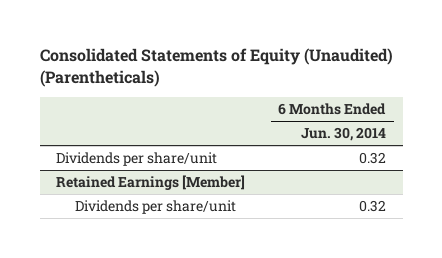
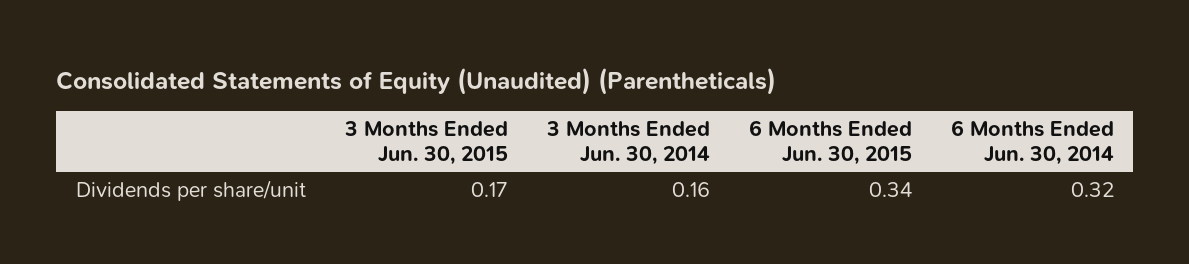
- | 6 Months Ended Jun. 30, 2014
+ | 3 Months Ended Jun. 30, 2015 | 3 Months Ended Jun. 30, 2014 | 6 Months Ended Jun. 30, 2015 | 6 Months Ended Jun. 30, 2014
- Retained Earnings [Member]
- Dividends per share/unit | 0.32

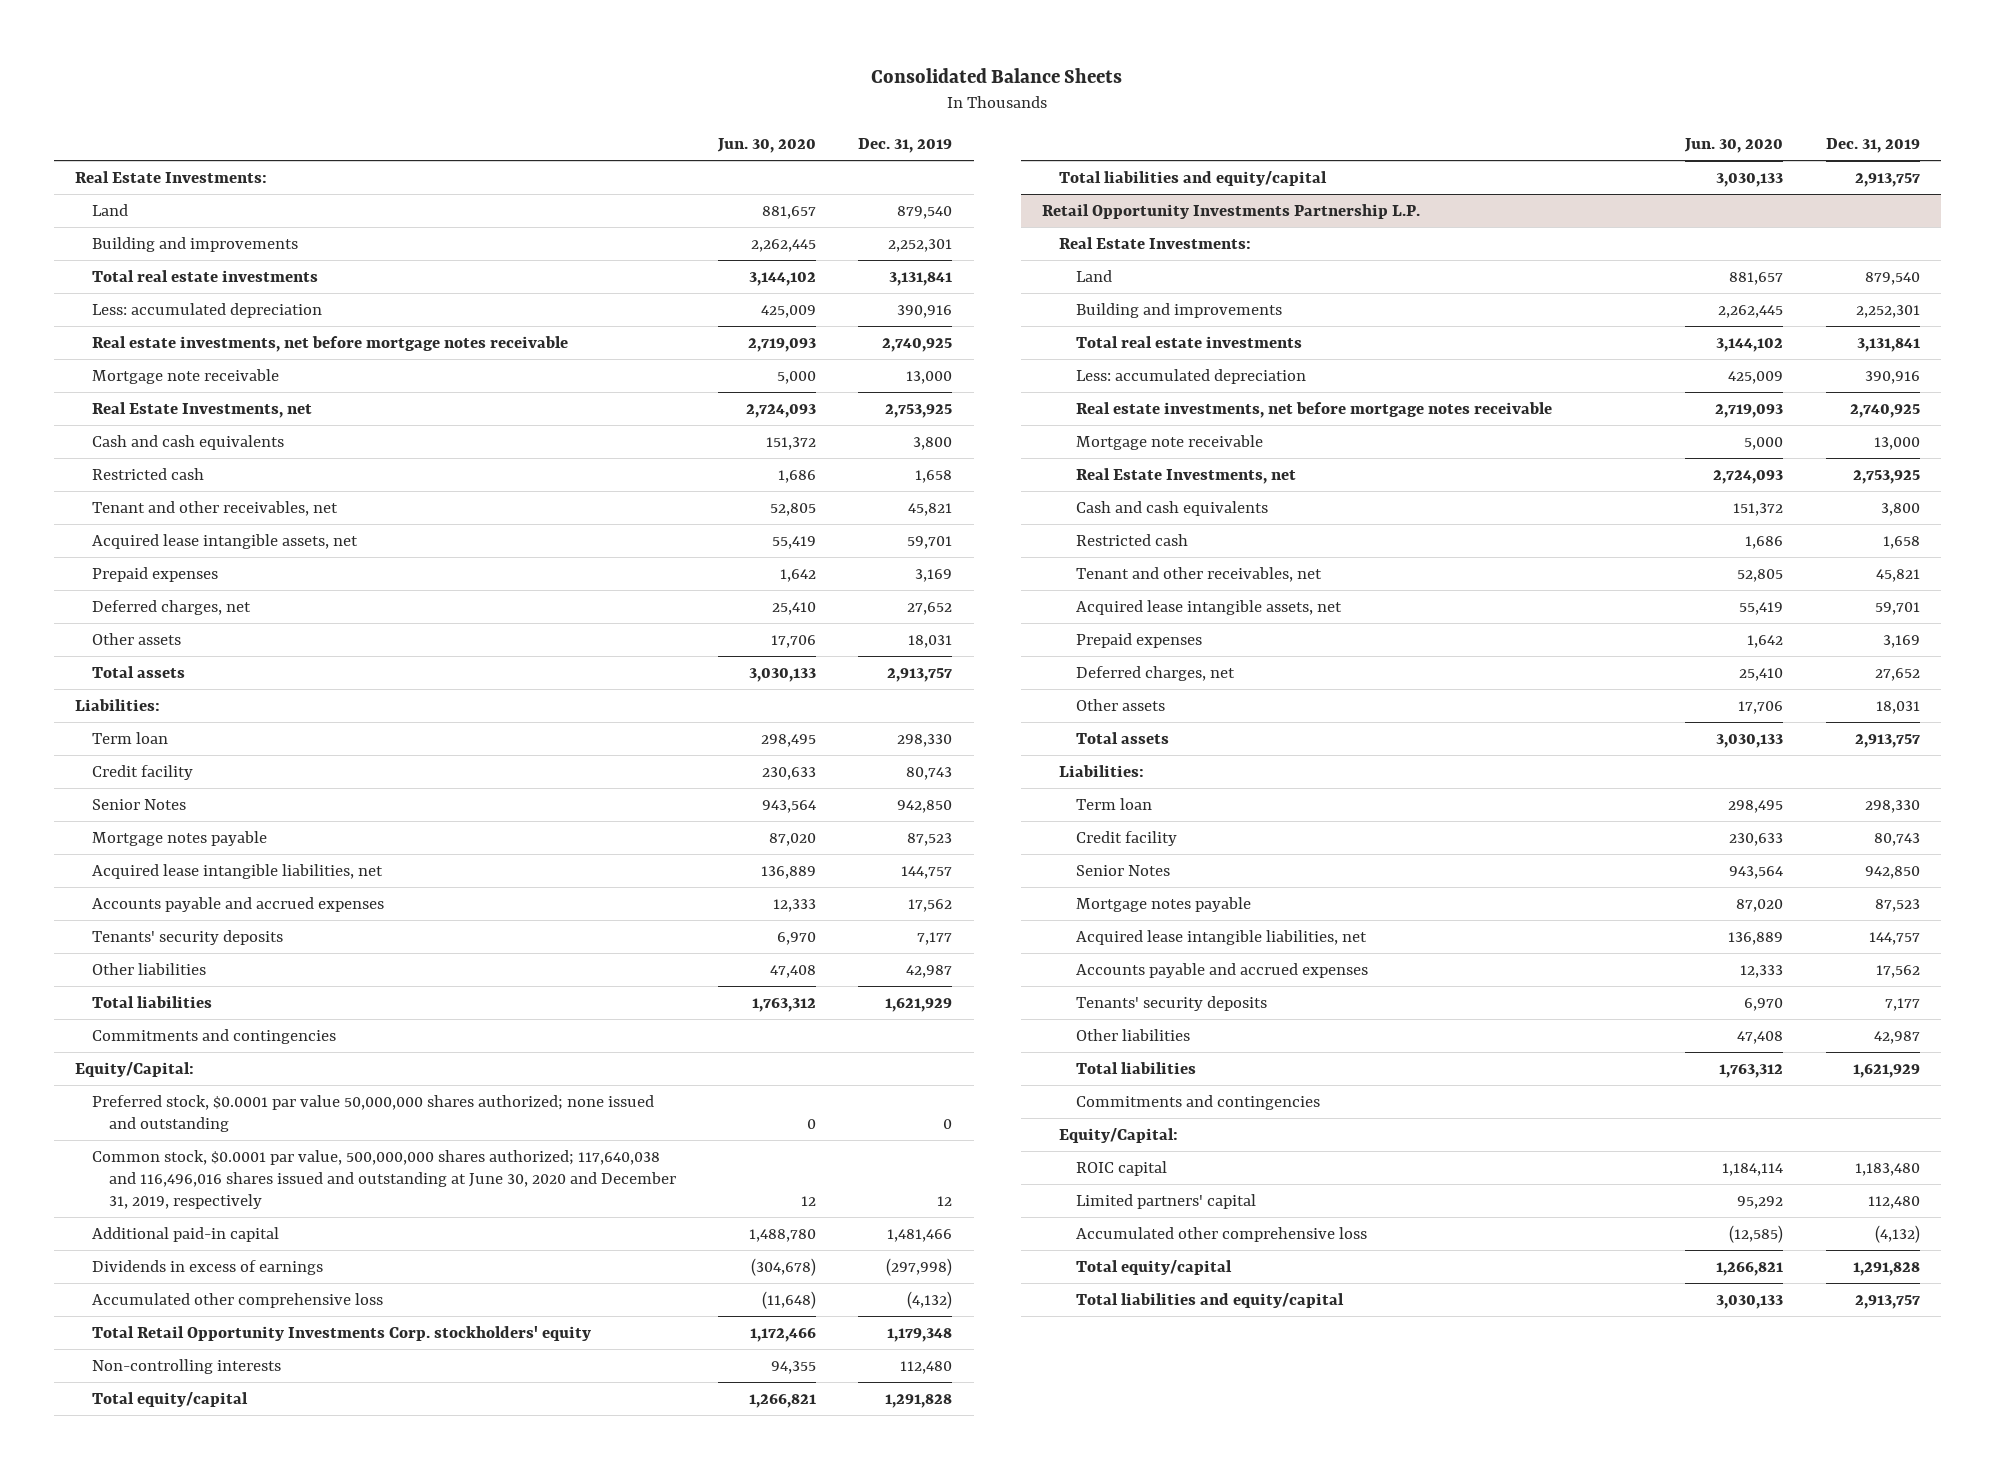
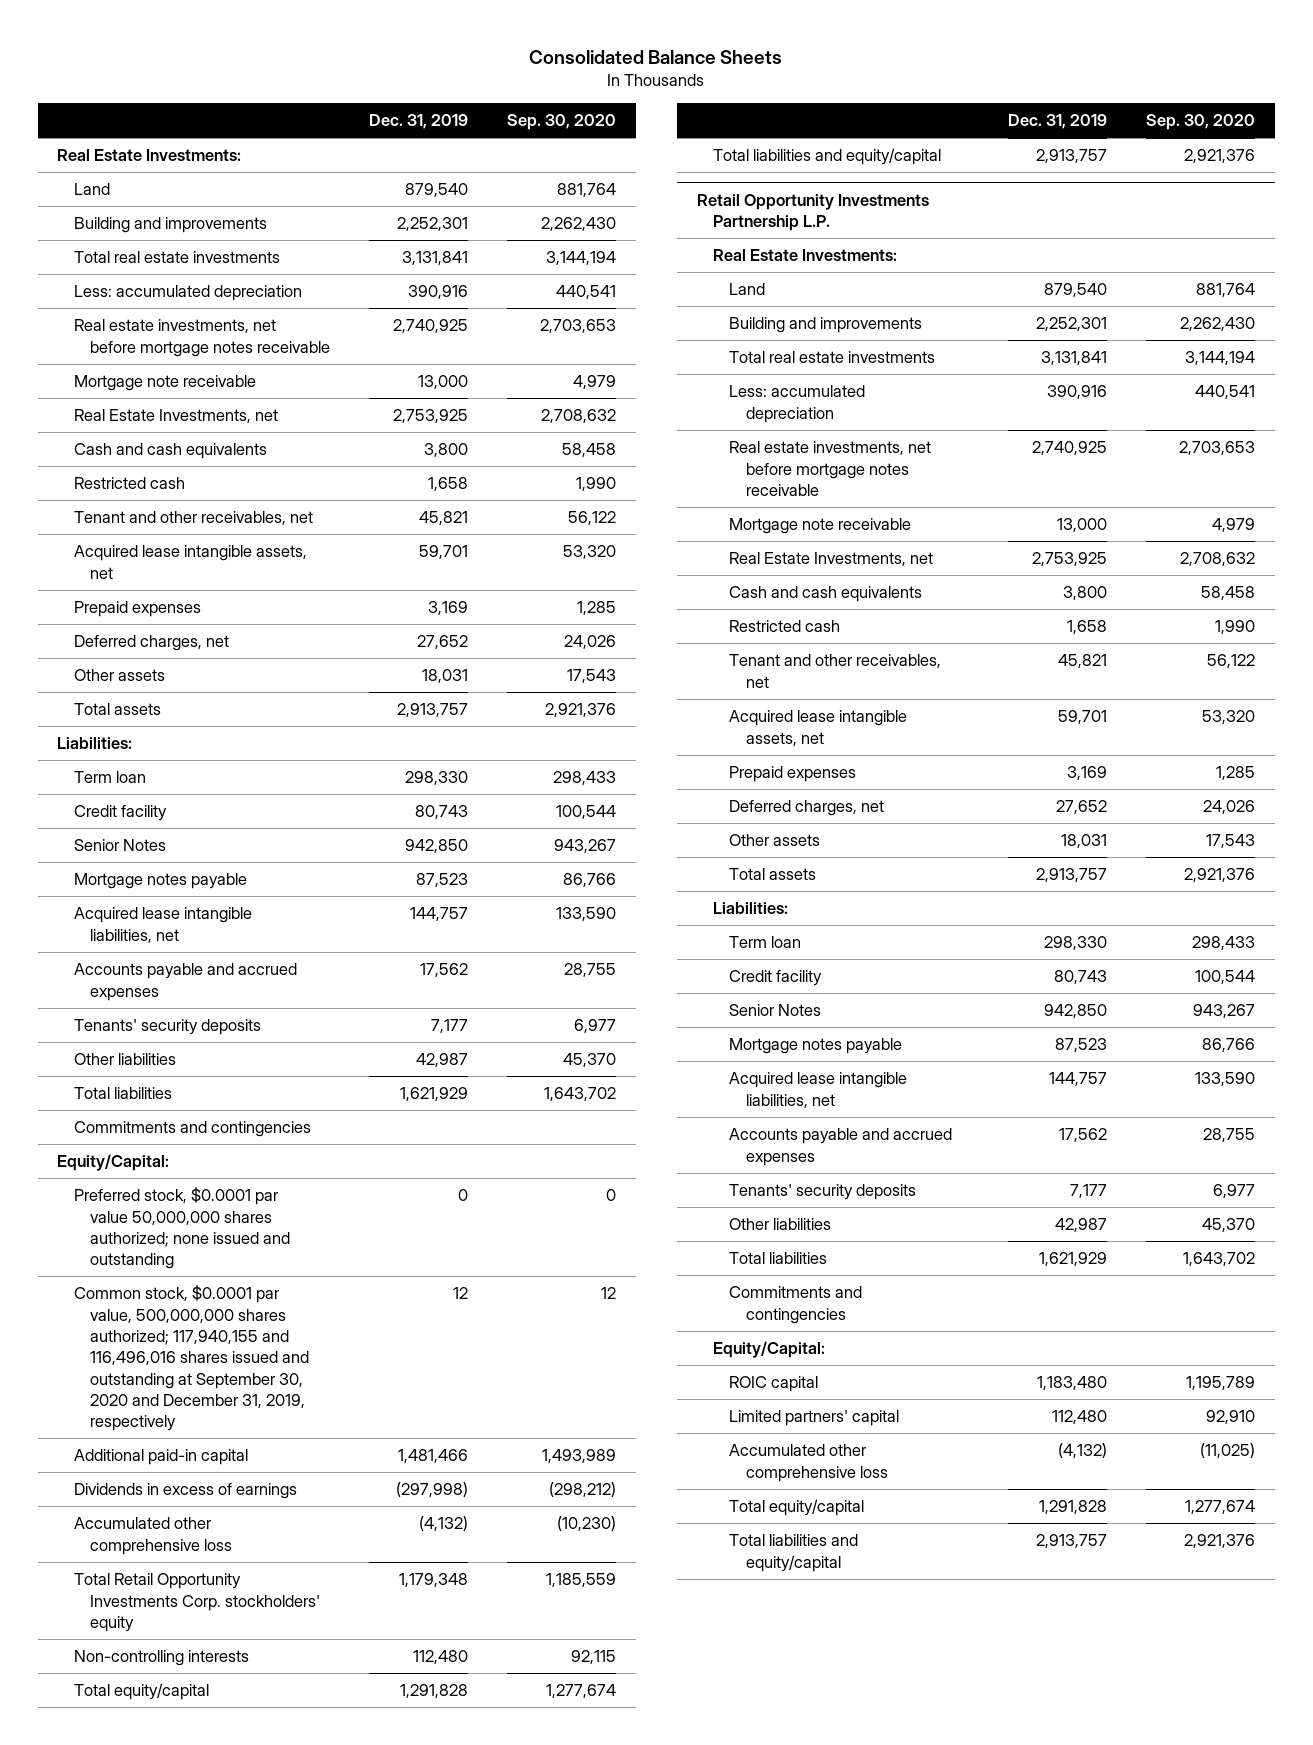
- | Jun. 30, 2020 | Dec. 31, 2019
+ | Dec. 31, 2019 | Sep. 30, 2020
- Common stock, $0.0001 par value, 500,000,000 shares authorized; 117,640,038 and 116,496,016 shares issued and outstanding at June 30, 2020 and December 31, 2019, respectively | 12 | 12
+ Common stock, $0.0001 par value, 500,000,000 shares authorized; 117,940,155 and 116,496,016 shares issued and outstanding at September 30, 2020 and December 31, 2019, respectively | 12 | 12

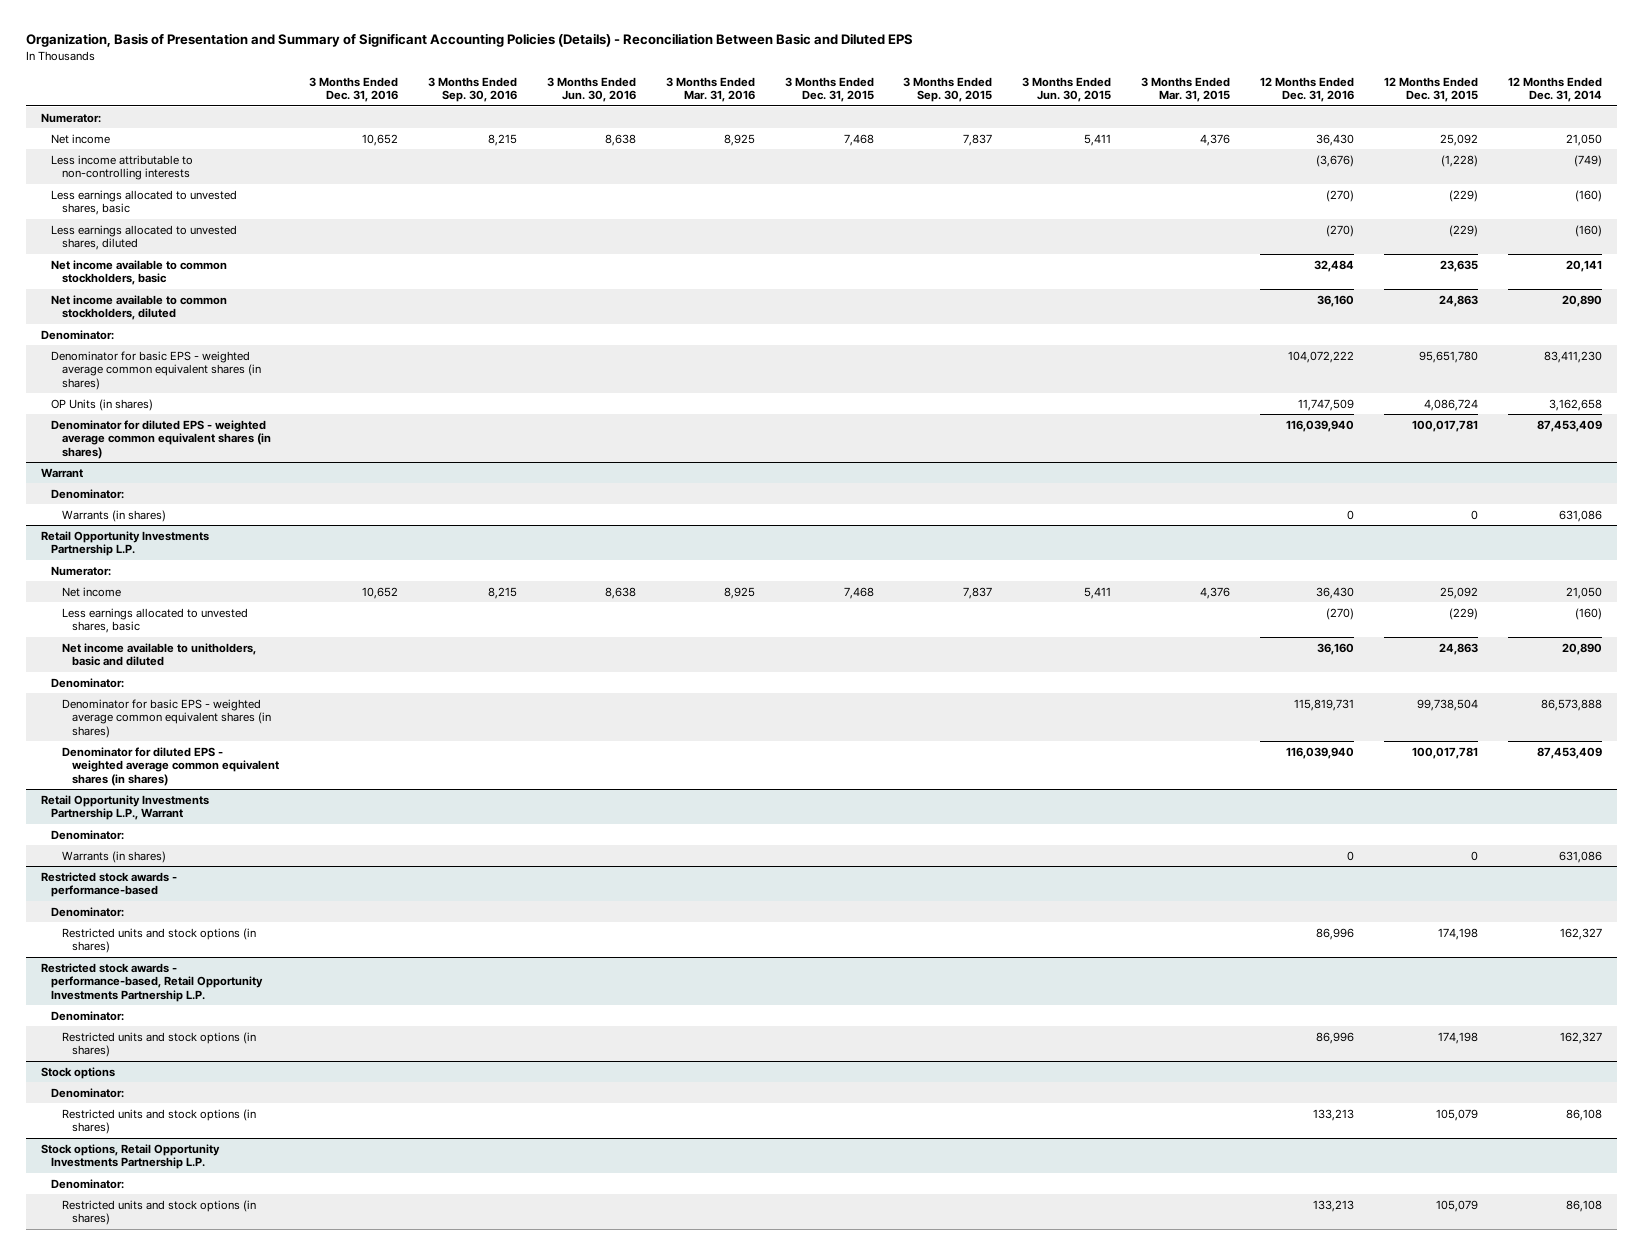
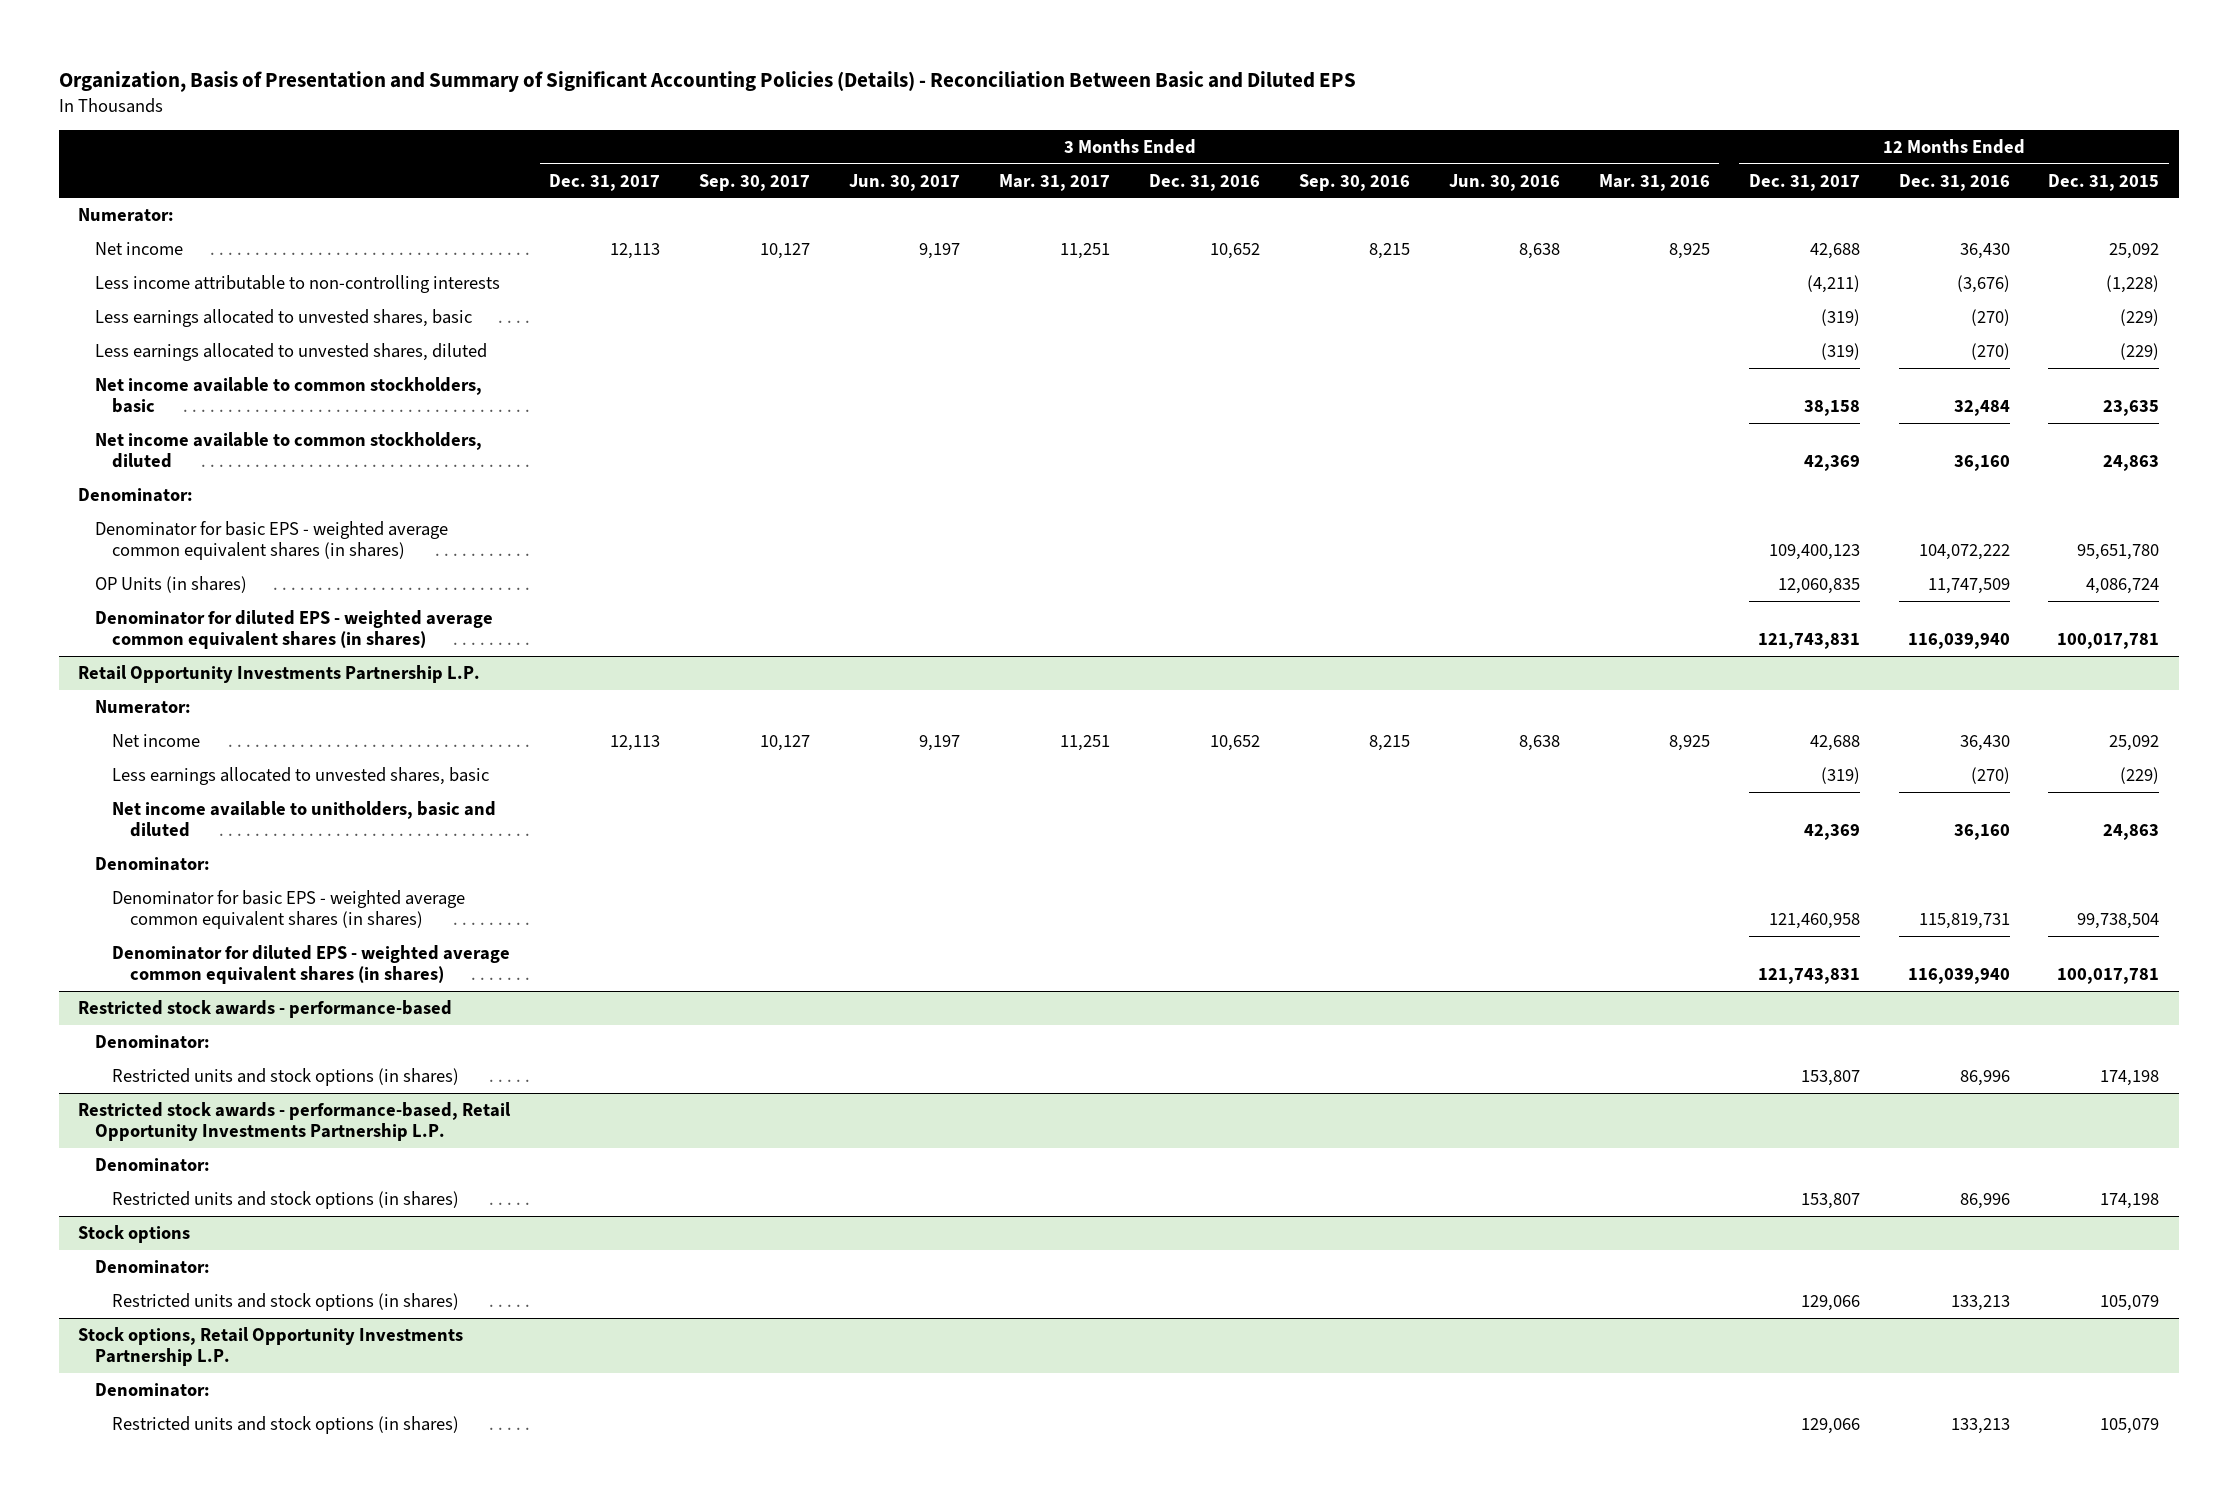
- | 3 Months Ended Dec. 31, 2016 | 3 Months Ended Sep. 30, 2016 | 3 Months Ended Jun. 30, 2016 | 3 Months Ended Mar. 31, 2016 | 3 Months Ended Dec. 31, 2015 | 3 Months Ended Sep. 30, 2015 | 3 Months Ended Jun. 30, 2015 | 3 Months Ended Mar. 31, 2015 | 12 Months Ended Dec. 31, 2016 | 12 Months Ended Dec. 31, 2015 | 12 Months Ended Dec. 31, 2014
+ | 3 Months Ended Dec. 31, 2017 | 3 Months Ended Sep. 30, 2017 | 3 Months Ended Jun. 30, 2017 | 3 Months Ended Mar. 31, 2017 | 3 Months Ended Dec. 31, 2016 | 3 Months Ended Sep. 30, 2016 | 3 Months Ended Jun. 30, 2016 | 3 Months Ended Mar. 31, 2016 | 12 Months Ended Dec. 31, 2017 | 12 Months Ended Dec. 31, 2016 | 12 Months Ended Dec. 31, 2015
- Warrant
- Denominator:
- Warrants (in shares) | | | | | | | | | 0 | 0 | 631,086
- Retail Opportunity Investments Partnership L.P., Warrant
- Denominator:
- Warrants (in shares) | | | | | | | | | 0 | 0 | 631,086

